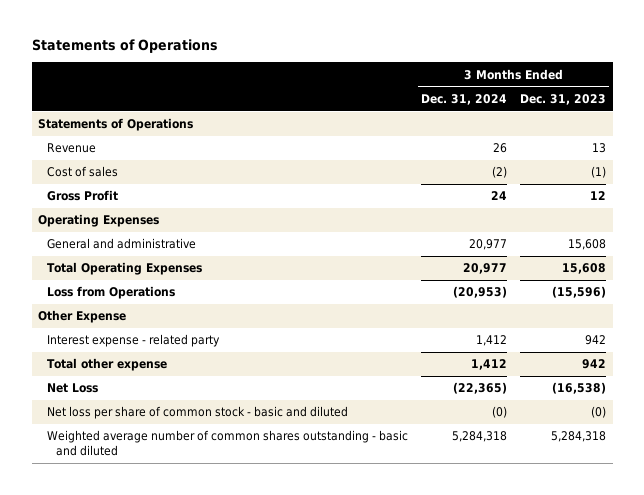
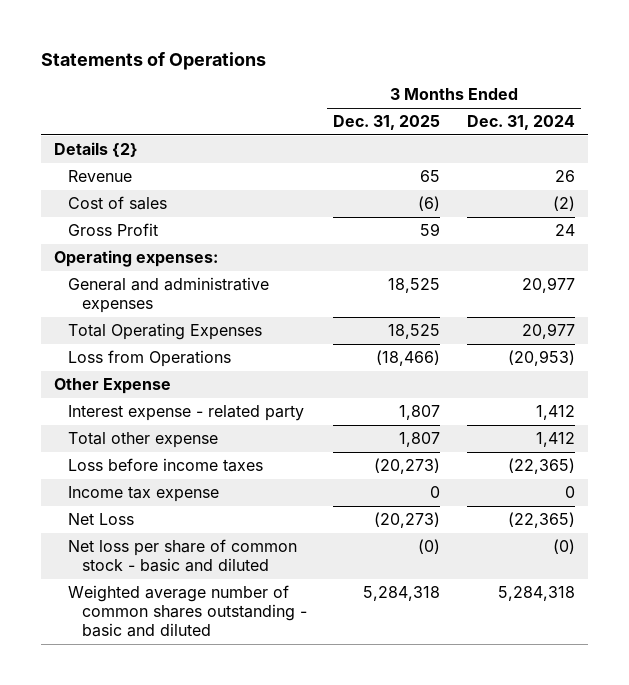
- | 3 Months Ended Dec. 31, 2024 | 3 Months Ended Dec. 31, 2023
+ | 3 Months Ended Dec. 31, 2025 | 3 Months Ended Dec. 31, 2024
- Statements of Operations
+ Details {2}
- Operating Expenses
- General and administrative | 20,977 | 15,608
+ Operating expenses:
+ General and administrative expenses | 18,525 | 20,977
+ Loss before income taxes | (20,273) | (22,365)
+ Income tax expense | 0 | 0

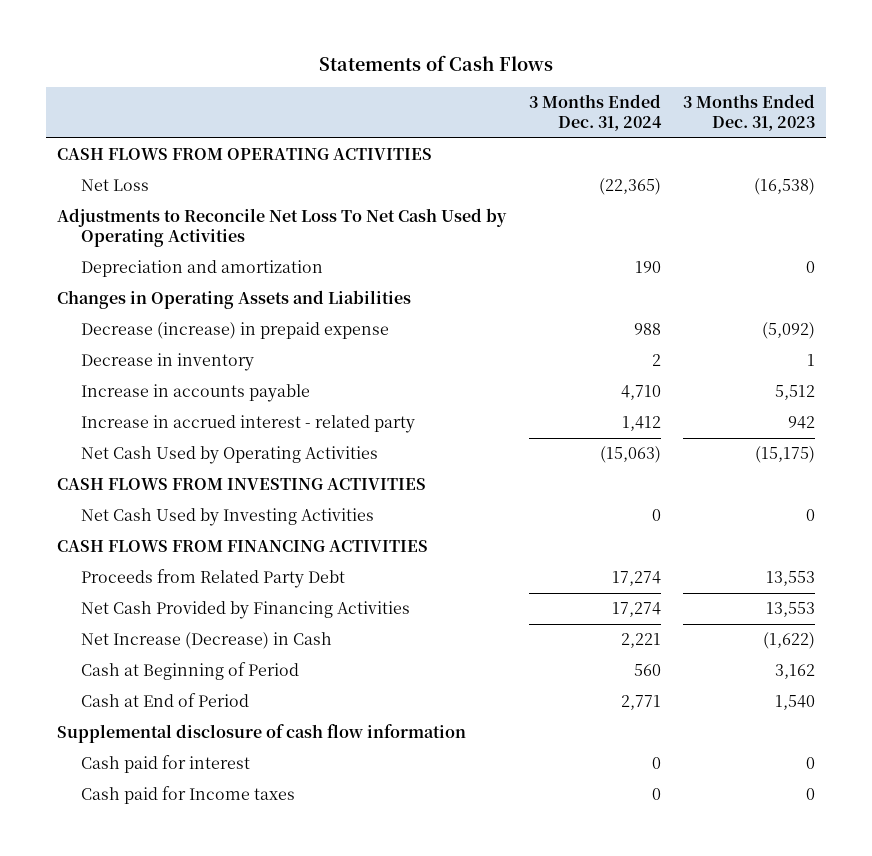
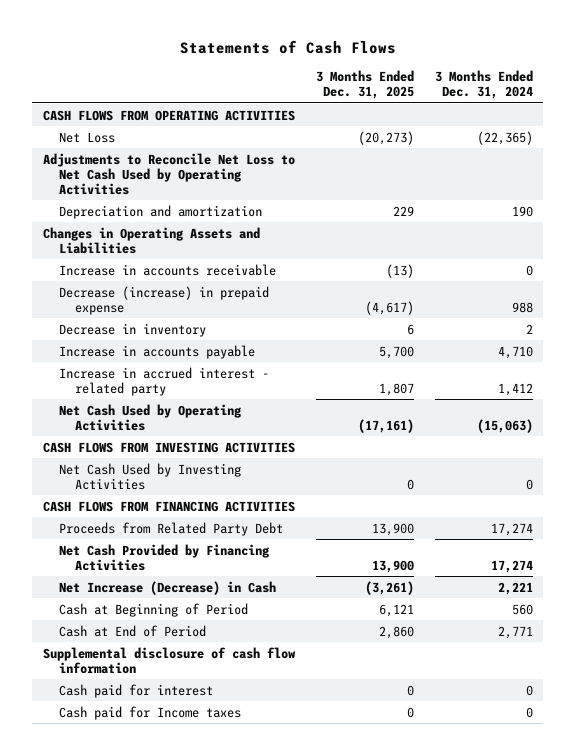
- | 3 Months Ended Dec. 31, 2024 | 3 Months Ended Dec. 31, 2023
+ | 3 Months Ended Dec. 31, 2025 | 3 Months Ended Dec. 31, 2024
- Adjustments to Reconcile Net Loss To Net Cash Used by Operating Activities
+ Adjustments to Reconcile Net Loss to Net Cash Used by Operating Activities
+ Increase in accounts receivable | (13) | 0

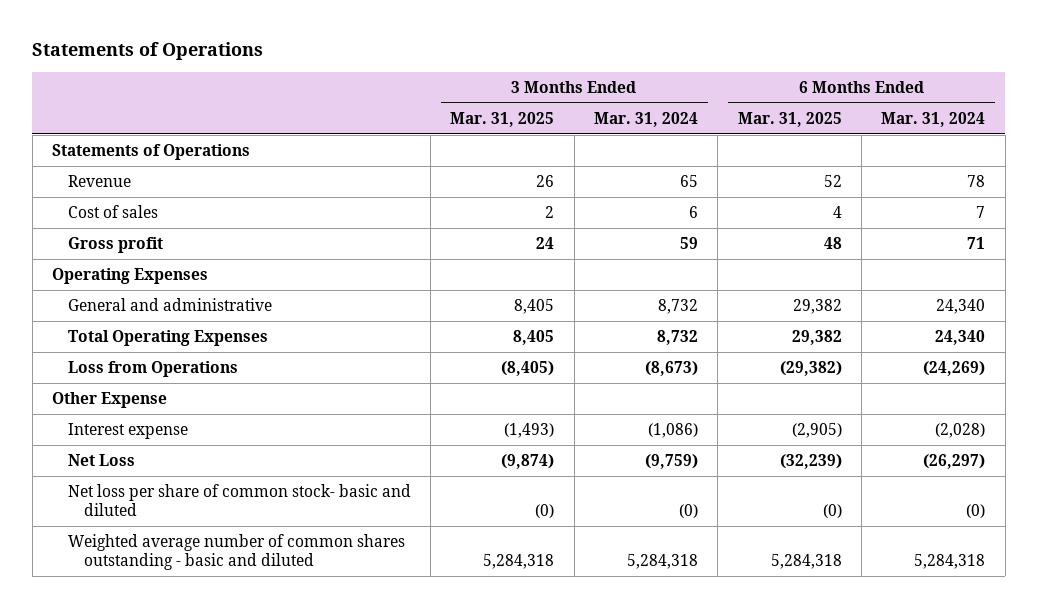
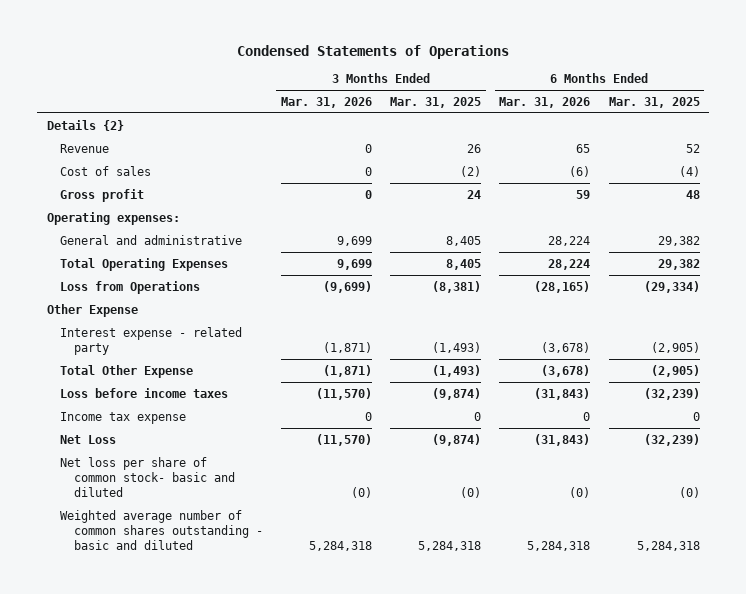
- Statements of Operations
+ Condensed Statements of Operations
- | 3 Months Ended Mar. 31, 2025 | 3 Months Ended Mar. 31, 2024 | 6 Months Ended Mar. 31, 2025 | 6 Months Ended Mar. 31, 2024
+ | 3 Months Ended Mar. 31, 2026 | 3 Months Ended Mar. 31, 2025 | 6 Months Ended Mar. 31, 2026 | 6 Months Ended Mar. 31, 2025
- Statements of Operations
+ Details {2}
- Cost of sales | 2 | 6 | 4 | 7
+ Cost of sales | 0 | (2) | (6) | (4)
- Operating Expenses
+ Operating expenses:
- Loss from Operations | (8,405) | (8,673) | (29,382) | (24,269)
+ Loss from Operations | (9,699) | (8,381) | (28,165) | (29,334)
- Interest expense | (1,493) | (1,086) | (2,905) | (2,028)
+ Interest expense - related party | (1,871) | (1,493) | (3,678) | (2,905)
+ Total Other Expense | (1,871) | (1,493) | (3,678) | (2,905)
+ Loss before income taxes | (11,570) | (9,874) | (31,843) | (32,239)
+ Income tax expense | 0 | 0 | 0 | 0

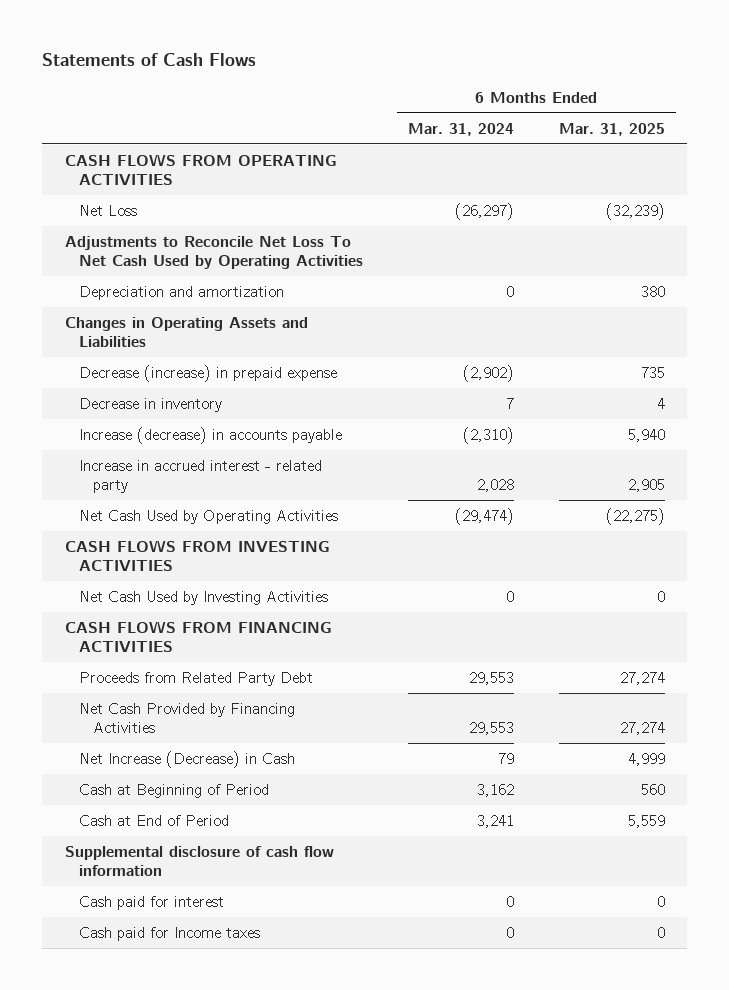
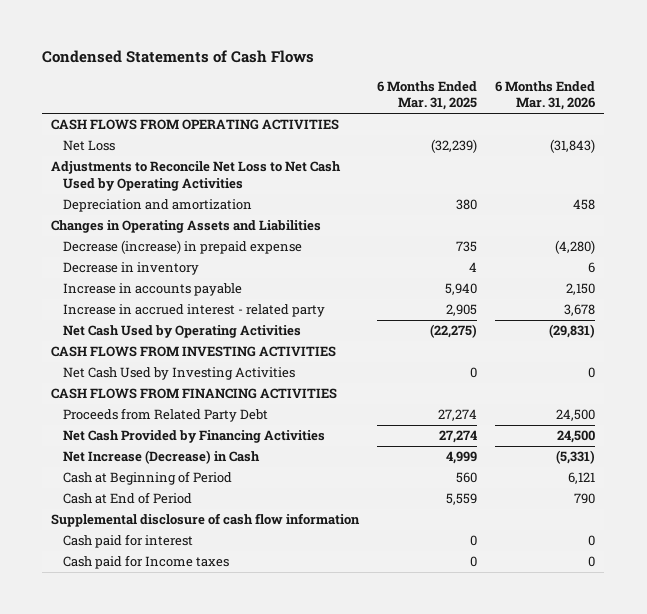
- Statements of Cash Flows
+ Condensed Statements of Cash Flows
- | 6 Months Ended Mar. 31, 2024 | 6 Months Ended Mar. 31, 2025
+ | 6 Months Ended Mar. 31, 2025 | 6 Months Ended Mar. 31, 2026
- Adjustments to Reconcile Net Loss To Net Cash Used by Operating Activities
+ Adjustments to Reconcile Net Loss to Net Cash Used by Operating Activities
- Increase (decrease) in accounts payable | (2,310) | 5,940
+ Increase in accounts payable | 5,940 | 2,150

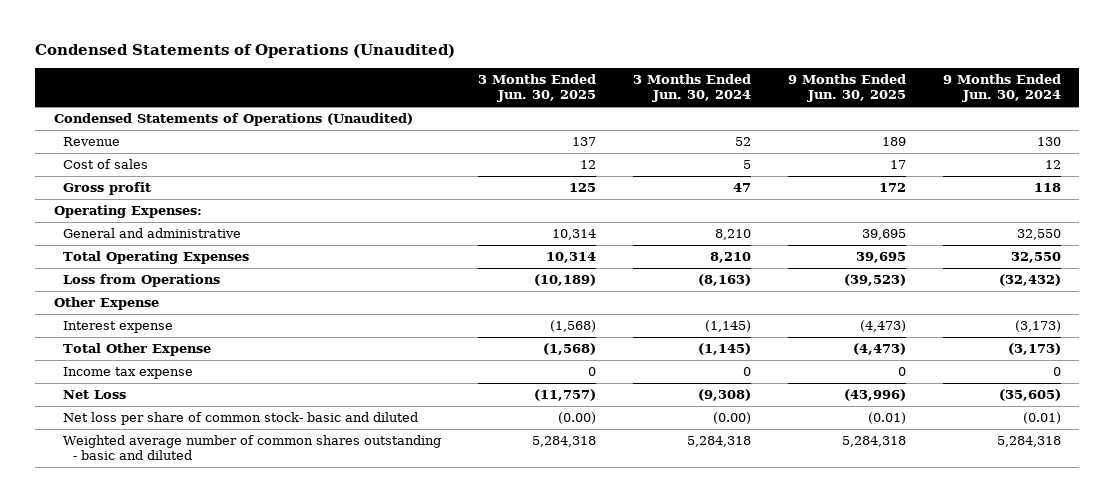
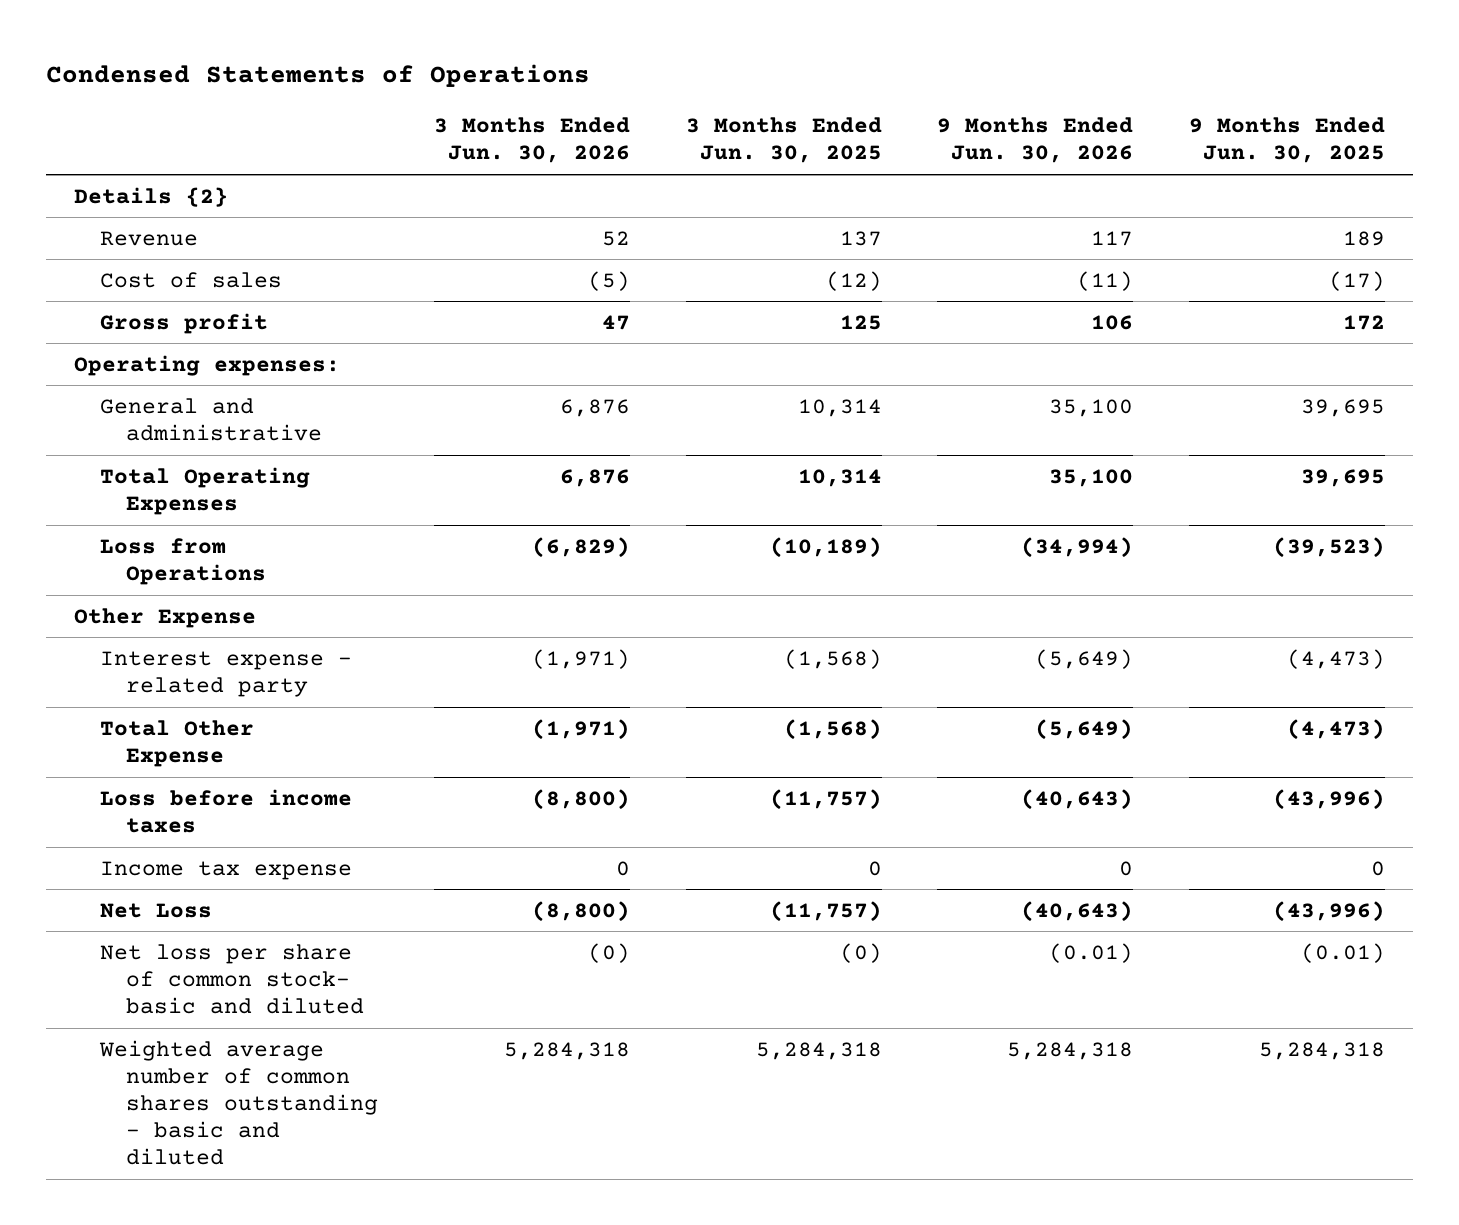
- Condensed Statements of Operations (Unaudited)
+ Condensed Statements of Operations
- | 3 Months Ended Jun. 30, 2025 | 3 Months Ended Jun. 30, 2024 | 9 Months Ended Jun. 30, 2025 | 9 Months Ended Jun. 30, 2024
+ | 3 Months Ended Jun. 30, 2026 | 3 Months Ended Jun. 30, 2025 | 9 Months Ended Jun. 30, 2026 | 9 Months Ended Jun. 30, 2025
- Condensed Statements of Operations (Unaudited)
+ Details {2}
- Cost of sales | 12 | 5 | 17 | 12
+ Cost of sales | (5) | (12) | (11) | (17)
- Operating Expenses:
+ Operating expenses:
- Interest expense | (1,568) | (1,145) | (4,473) | (3,173)
+ Interest expense - related party | (1,971) | (1,568) | (5,649) | (4,473)
+ Loss before income taxes | (8,800) | (11,757) | (40,643) | (43,996)
- Net loss per share of common stock- basic and diluted | (0.00) | (0.00) | (0.01) | (0.01)
+ Net loss per share of common stock- basic and diluted | (0) | (0) | (0.01) | (0.01)

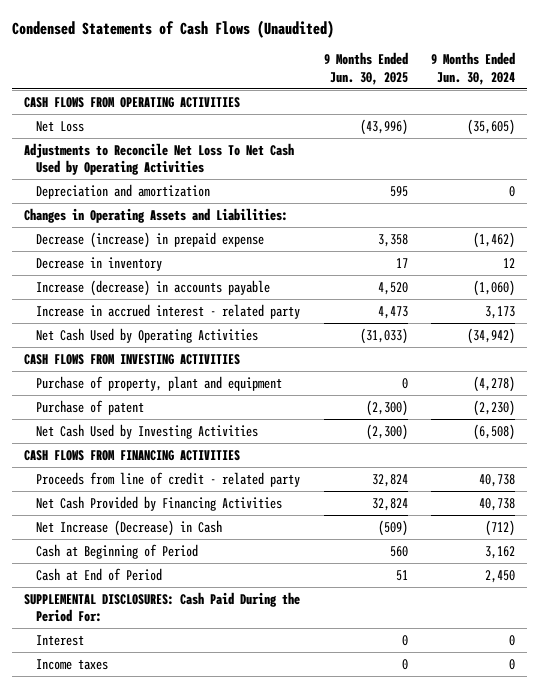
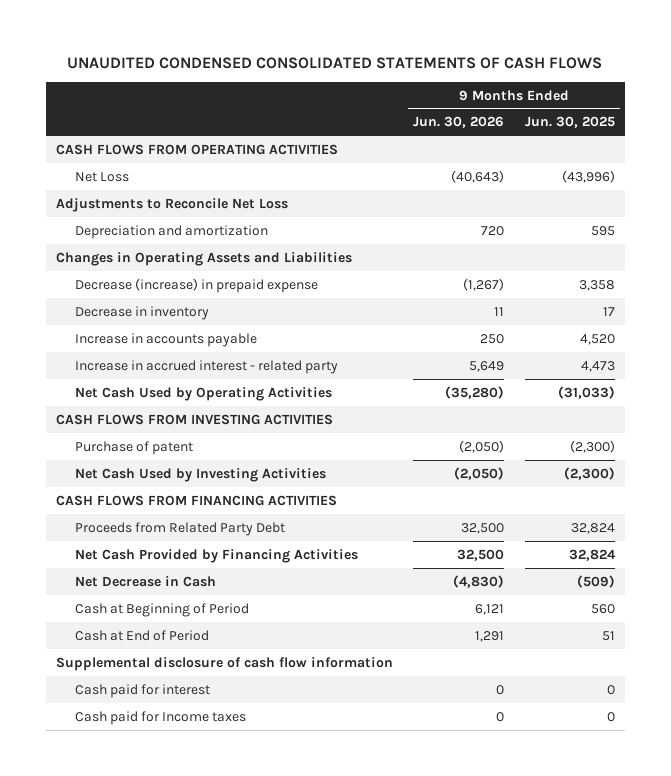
- Condensed Statements of Cash Flows (Unaudited)
+ UNAUDITED CONDENSED CONSOLIDATED STATEMENTS OF CASH FLOWS
- | 9 Months Ended Jun. 30, 2025 | 9 Months Ended Jun. 30, 2024
+ | 9 Months Ended Jun. 30, 2026 | 9 Months Ended Jun. 30, 2025
- Adjustments to Reconcile Net Loss To Net Cash Used by Operating Activities
+ Adjustments to Reconcile Net Loss
- Changes in Operating Assets and Liabilities:
+ Changes in Operating Assets and Liabilities
- Increase (decrease) in accounts payable | 4,520 | (1,060)
+ Increase in accounts payable | 250 | 4,520
- Purchase of property, plant and equipment | 0 | (4,278)
- Proceeds from line of credit - related party | 32,824 | 40,738
+ Proceeds from Related Party Debt | 32,500 | 32,824
- Net Increase (Decrease) in Cash | (509) | (712)
+ Net Decrease in Cash | (4,830) | (509)
- SUPPLEMENTAL DISCLOSURES: Cash Paid During the Period For:
- Interest | 0 | 0
- Income taxes | 0 | 0
+ Supplemental disclosure of cash flow information
+ Cash paid for interest | 0 | 0
+ Cash paid for Income taxes | 0 | 0

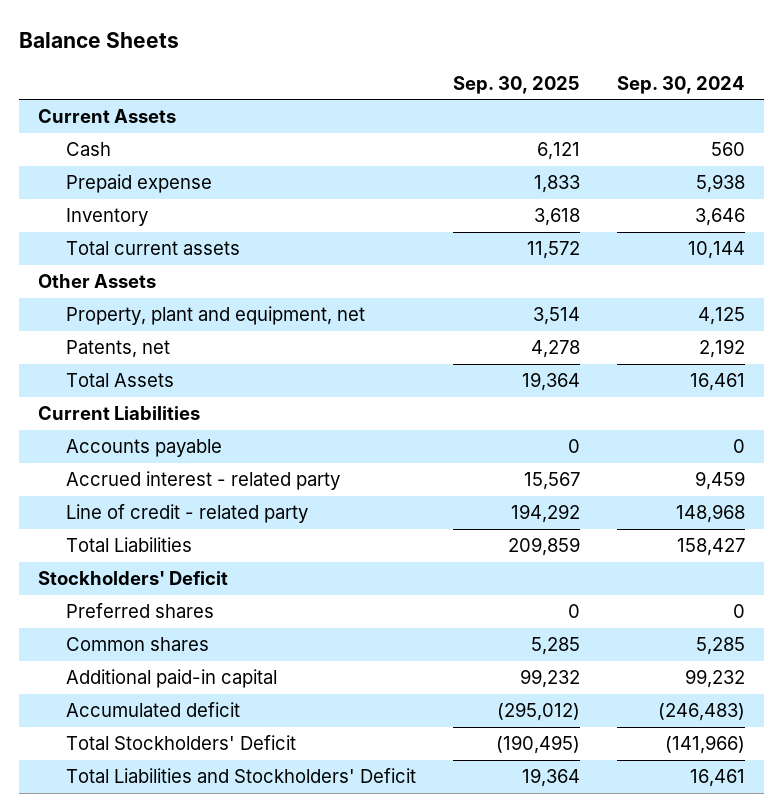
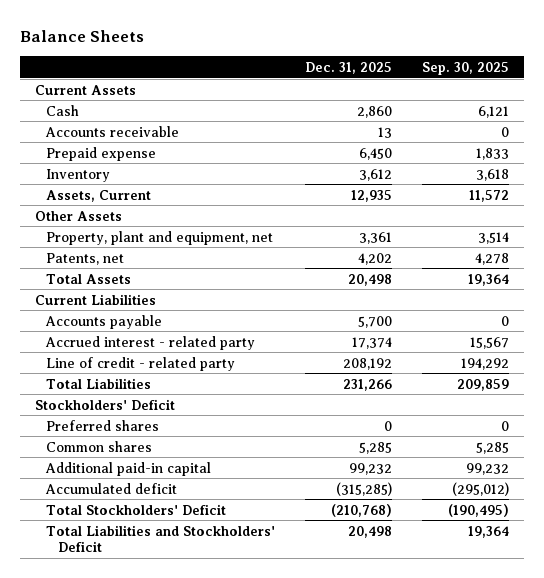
- | Sep. 30, 2025 | Sep. 30, 2024
+ | Dec. 31, 2025 | Sep. 30, 2025
+ Accounts receivable | 13 | 0
- Total current assets | 11,572 | 10,144
+ Assets, Current | 12,935 | 11,572

